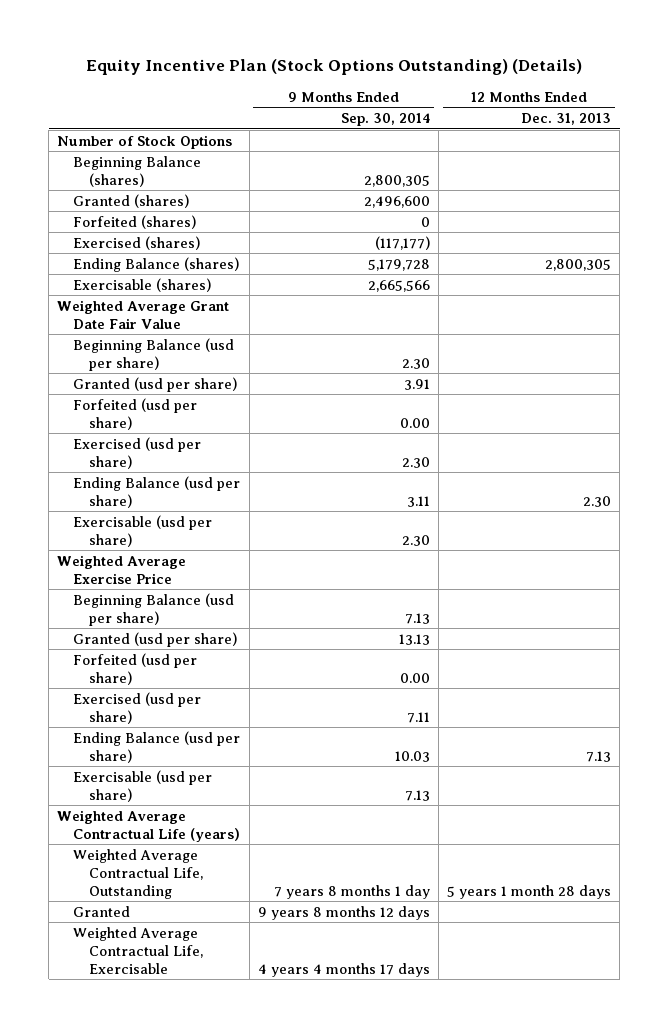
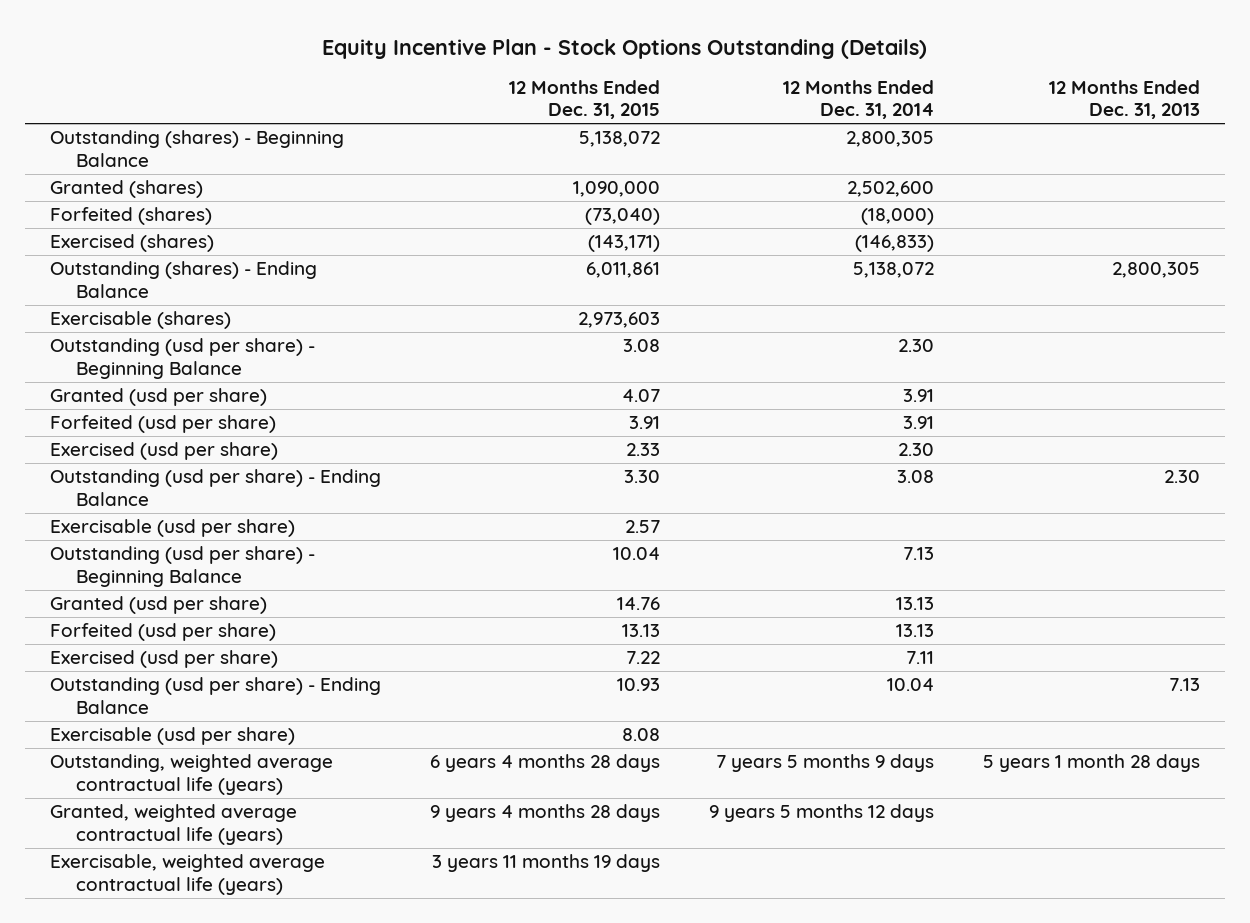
- Equity Incentive Plan (Stock Options Outstanding) (Details)
+ Equity Incentive Plan - Stock Options Outstanding (Details)
- | 9 Months Ended Sep. 30, 2014 | 12 Months Ended Dec. 31, 2013
+ | 12 Months Ended Dec. 31, 2015 | 12 Months Ended Dec. 31, 2014 | 12 Months Ended Dec. 31, 2013
- Number of Stock Options
- Beginning Balance (shares) | 2,800,305 |
+ Outstanding (shares) - Beginning Balance | 5,138,072 | 2,800,305 |
- Ending Balance (shares) | 5,179,728 | 2,800,305
+ Outstanding (shares) - Ending Balance | 6,011,861 | 5,138,072 | 2,800,305
- Weighted Average Grant Date Fair Value
- Beginning Balance (usd per share) | 2.30 |
+ Outstanding (usd per share) - Beginning Balance | 3.08 | 2.30 |
- Ending Balance (usd per share) | 3.11 | 2.30
+ Outstanding (usd per share) - Ending Balance | 3.30 | 3.08 | 2.30
- Weighted Average Exercise Price
- Beginning Balance (usd per share) | 7.13 |
+ Outstanding (usd per share) - Beginning Balance | 10.04 | 7.13 |
- Ending Balance (usd per share) | 10.03 | 7.13
+ Outstanding (usd per share) - Ending Balance | 10.93 | 10.04 | 7.13
- Weighted Average Contractual Life (years)
- Weighted Average Contractual Life, Outstanding | 7 years 8 months 1 day | 5 years 1 month 28 days
- Granted | 9 years 8 months 12 days |
- Weighted Average Contractual Life, Exercisable | 4 years 4 months 17 days |
+ Outstanding, weighted average contractual life (years) | 6 years 4 months 28 days | 7 years 5 months 9 days | 5 years 1 month 28 days
+ Granted, weighted average contractual life (years) | 9 years 4 months 28 days | 9 years 5 months 12 days |
+ Exercisable, weighted average contractual life (years) | 3 years 11 months 19 days | |

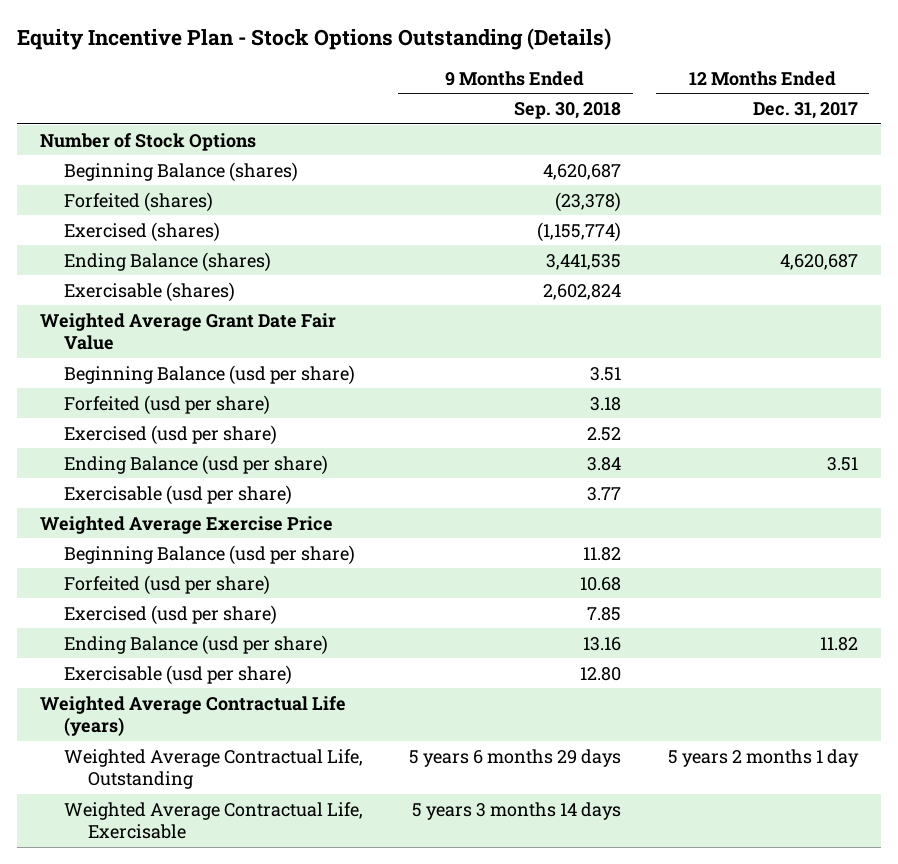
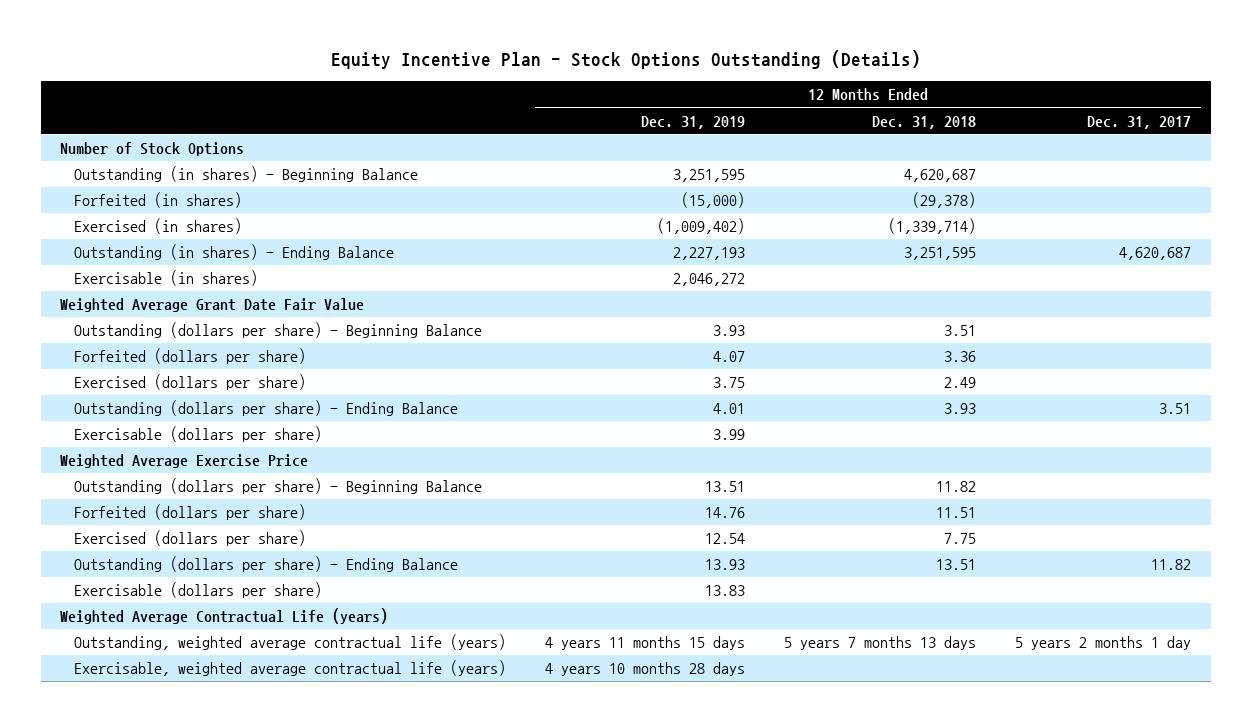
- | 9 Months Ended Sep. 30, 2018 | 12 Months Ended Dec. 31, 2017
+ | 12 Months Ended Dec. 31, 2019 | 12 Months Ended Dec. 31, 2018 | 12 Months Ended Dec. 31, 2017
- Beginning Balance (shares) | 4,620,687 |
- Forfeited (shares) | (23,378) |
- Exercised (shares) | (1,155,774) |
- Ending Balance (shares) | 3,441,535 | 4,620,687
- Exercisable (shares) | 2,602,824 |
+ Outstanding (in shares) - Beginning Balance | 3,251,595 | 4,620,687 |
+ Forfeited (in shares) | (15,000) | (29,378) |
+ Exercised (in shares) | (1,009,402) | (1,339,714) |
+ Outstanding (in shares) - Ending Balance | 2,227,193 | 3,251,595 | 4,620,687
+ Exercisable (in shares) | 2,046,272 | |
- Beginning Balance (usd per share) | 3.51 |
- Forfeited (usd per share) | 3.18 |
- Exercised (usd per share) | 2.52 |
- Ending Balance (usd per share) | 3.84 | 3.51
- Exercisable (usd per share) | 3.77 |
+ Outstanding (dollars per share) - Beginning Balance | 3.93 | 3.51 |
+ Forfeited (dollars per share) | 4.07 | 3.36 |
+ Exercised (dollars per share) | 3.75 | 2.49 |
+ Outstanding (dollars per share) - Ending Balance | 4.01 | 3.93 | 3.51
+ Exercisable (dollars per share) | 3.99 | |
- Beginning Balance (usd per share) | 11.82 |
- Forfeited (usd per share) | 10.68 |
- Exercised (usd per share) | 7.85 |
- Ending Balance (usd per share) | 13.16 | 11.82
- Exercisable (usd per share) | 12.80 |
+ Outstanding (dollars per share) - Beginning Balance | 13.51 | 11.82 |
+ Forfeited (dollars per share) | 14.76 | 11.51 |
+ Exercised (dollars per share) | 12.54 | 7.75 |
+ Outstanding (dollars per share) - Ending Balance | 13.93 | 13.51 | 11.82
+ Exercisable (dollars per share) | 13.83 | |
- Weighted Average Contractual Life, Outstanding | 5 years 6 months 29 days | 5 years 2 months 1 day
- Weighted Average Contractual Life, Exercisable | 5 years 3 months 14 days |
+ Outstanding, weighted average contractual life (years) | 4 years 11 months 15 days | 5 years 7 months 13 days | 5 years 2 months 1 day
+ Exercisable, weighted average contractual life (years) | 4 years 10 months 28 days | |

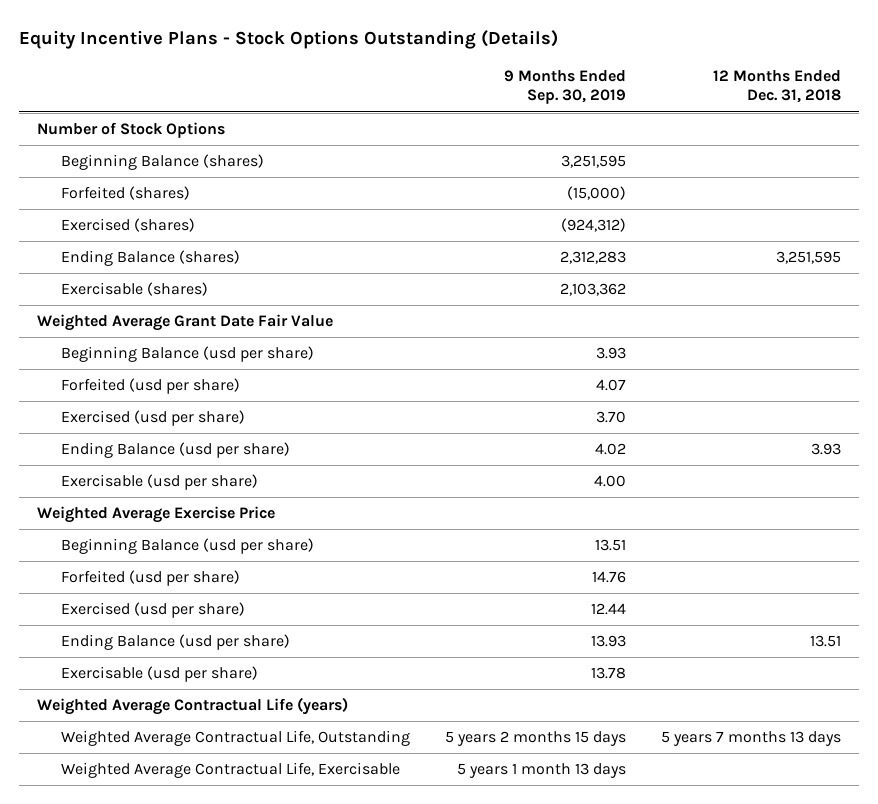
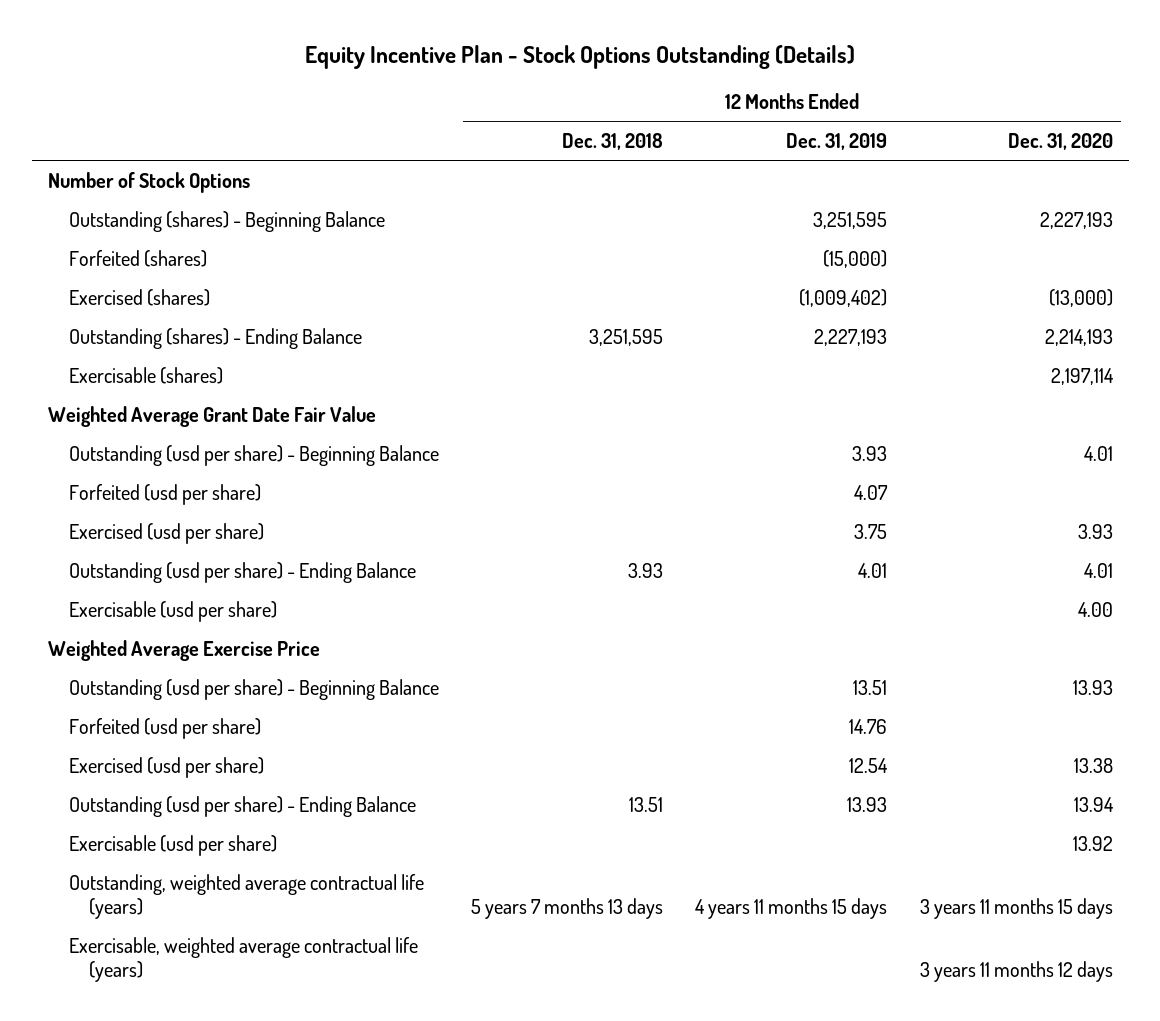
- Equity Incentive Plans - Stock Options Outstanding (Details)
+ Equity Incentive Plan - Stock Options Outstanding (Details)
- | 9 Months Ended Sep. 30, 2019 | 12 Months Ended Dec. 31, 2018
+ | 12 Months Ended Dec. 31, 2018 | 12 Months Ended Dec. 31, 2019 | 12 Months Ended Dec. 31, 2020
- Beginning Balance (shares) | 3,251,595 |
+ Outstanding (shares) - Beginning Balance | | 3,251,595 | 2,227,193
- Ending Balance (shares) | 2,312,283 | 3,251,595
+ Outstanding (shares) - Ending Balance | 3,251,595 | 2,227,193 | 2,214,193
- Beginning Balance (usd per share) | 3.93 |
+ Outstanding (usd per share) - Beginning Balance | | 3.93 | 4.01
- Ending Balance (usd per share) | 4.02 | 3.93
+ Outstanding (usd per share) - Ending Balance | 3.93 | 4.01 | 4.01
- Beginning Balance (usd per share) | 13.51 |
+ Outstanding (usd per share) - Beginning Balance | | 13.51 | 13.93
- Ending Balance (usd per share) | 13.93 | 13.51
+ Outstanding (usd per share) - Ending Balance | 13.51 | 13.93 | 13.94
- Weighted Average Contractual Life (years)
- Weighted Average Contractual Life, Outstanding | 5 years 2 months 15 days | 5 years 7 months 13 days
- Weighted Average Contractual Life, Exercisable | 5 years 1 month 13 days |
+ Outstanding, weighted average contractual life (years) | 5 years 7 months 13 days | 4 years 11 months 15 days | 3 years 11 months 15 days
+ Exercisable, weighted average contractual life (years) | | | 3 years 11 months 12 days

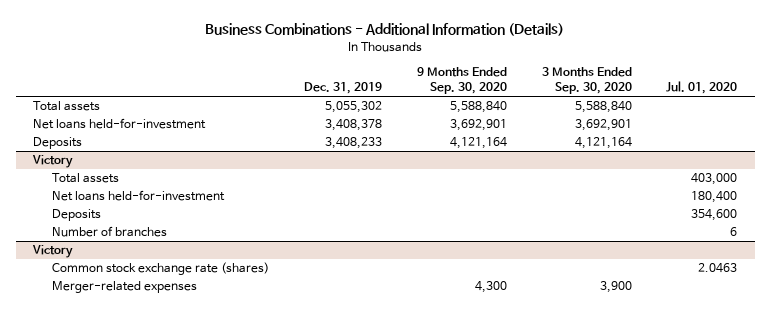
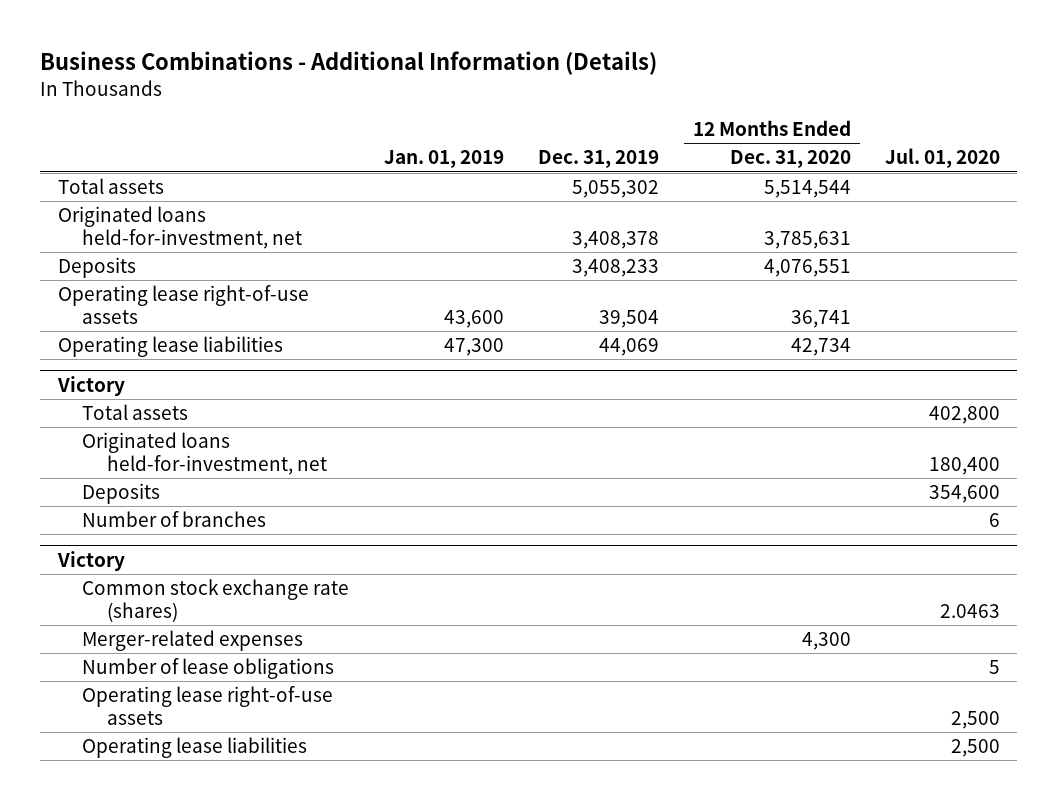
- | Dec. 31, 2019 | 9 Months Ended Sep. 30, 2020 | 3 Months Ended Sep. 30, 2020 | Jul. 01, 2020
+ | Jan. 01, 2019 | Dec. 31, 2019 | 12 Months Ended Dec. 31, 2020 | Jul. 01, 2020
- Net loans held-for-investment | 3,408,378 | 3,692,901 | 3,692,901 |
+ Originated loans held-for-investment, net | | 3,408,378 | 3,785,631 |
+ Operating lease right-of-use assets | 43,600 | 39,504 | 36,741 |
+ Operating lease liabilities | 47,300 | 44,069 | 42,734 |
@ Victory
- Total assets | | | | 403,000
- Net loans held-for-investment | | | | 180,400
+ Total assets | | | | 402,800
+ Originated loans held-for-investment, net | | | | 180,400
+ Number of lease obligations | | | | 5
+ Operating lease right-of-use assets | | | | 2,500
+ Operating lease liabilities | | | | 2,500

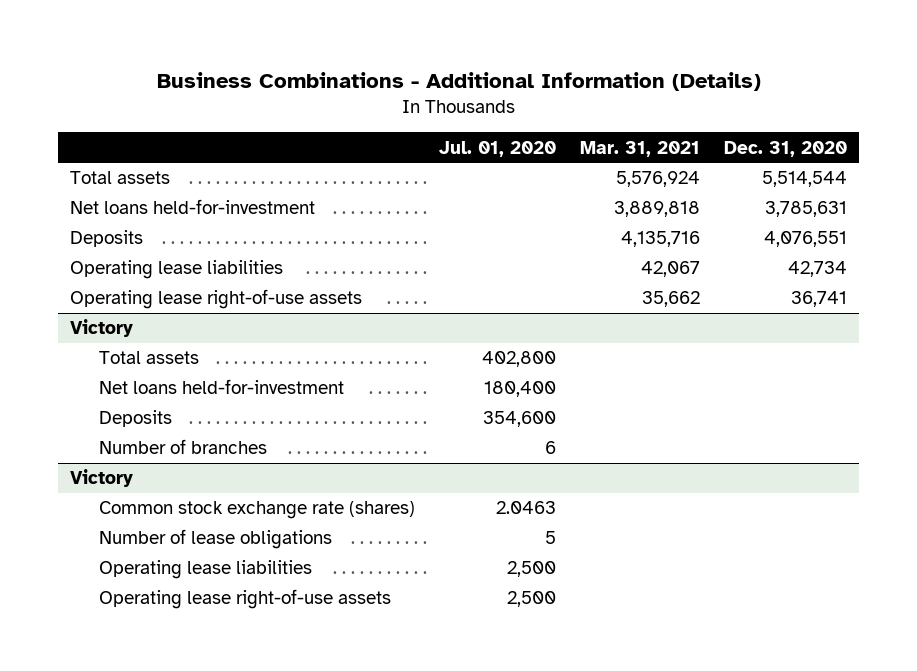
- | Jan. 01, 2019 | Dec. 31, 2019 | 12 Months Ended Dec. 31, 2020 | Jul. 01, 2020
+ | Jul. 01, 2020 | Mar. 31, 2021 | Dec. 31, 2020
- Originated loans held-for-investment, net | | 3,408,378 | 3,785,631 |
+ Net loans held-for-investment | | 3,889,818 | 3,785,631
moved down: Operating lease right-of-use assets | | 35,662 | 36,741
@ Victory
- Originated loans held-for-investment, net | | | | 180,400
+ Net loans held-for-investment | 180,400 | |
- Merger-related expenses | | | 4,300 |
moved down: Operating lease right-of-use assets | 2,500 | |

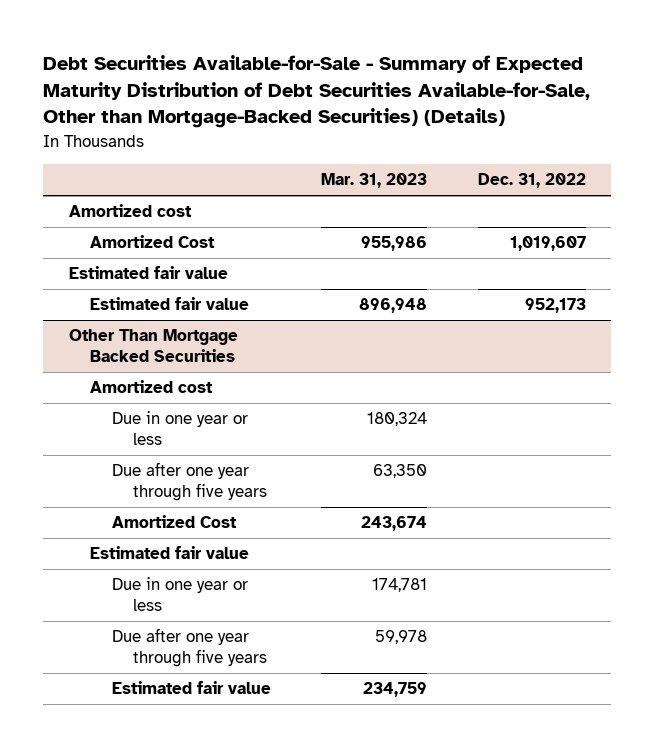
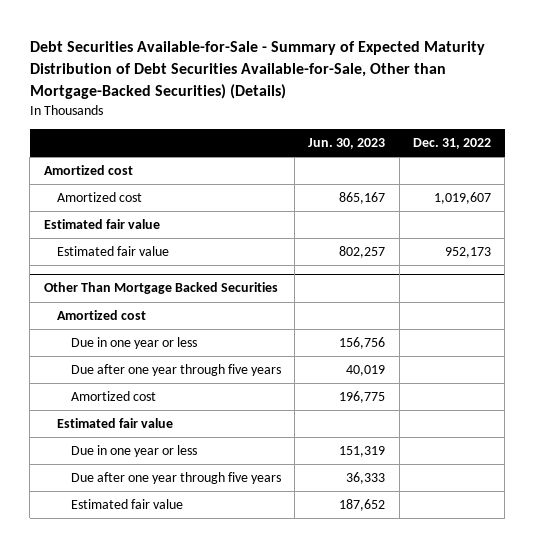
- | Mar. 31, 2023 | Dec. 31, 2022
+ | Jun. 30, 2023 | Dec. 31, 2022
- Amortized Cost | 955,986 | 1,019,607
+ Amortized cost | 865,167 | 1,019,607
@ Other Than Mortgage Backed Securities
- Amortized Cost | 243,674 |
+ Amortized cost | 196,775 |

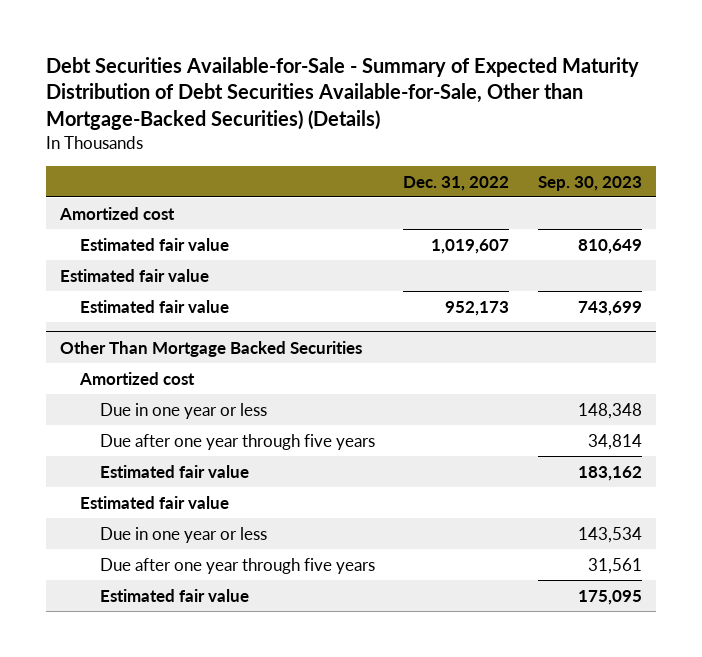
- | Jun. 30, 2023 | Dec. 31, 2022
+ | Dec. 31, 2022 | Sep. 30, 2023
- Amortized cost | 865,167 | 1,019,607
+ Estimated fair value | 1,019,607 | 810,649
@ Other Than Mortgage Backed Securities
- Amortized cost | 196,775 |
+ Estimated fair value

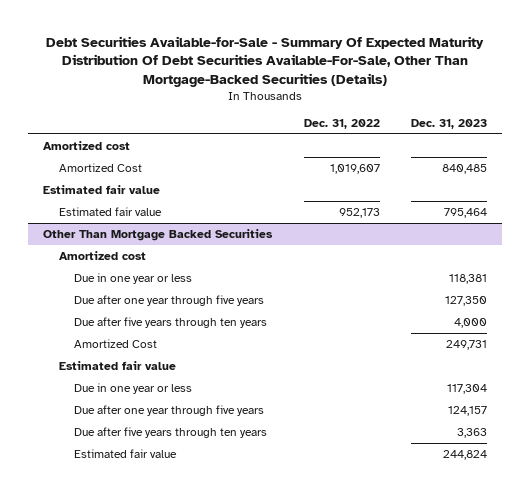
- Debt Securities Available-for-Sale - Summary of Expected Maturity Distribution of Debt Securities Available-for-Sale, Other than Mortgage-Backed Securities) (Details)
+ Debt Securities Available-for-Sale - Summary Of Expected Maturity Distribution Of Debt Securities Available-For-Sale, Other Than Mortgage-Backed Securities (Details)
- | Dec. 31, 2022 | Sep. 30, 2023
+ | Dec. 31, 2022 | Dec. 31, 2023
- Estimated fair value | 1,019,607 | 810,649
+ Amortized Cost | 1,019,607 | 840,485
@ Other Than Mortgage Backed Securities
- Estimated fair value | | 183,162
+ Due after five years through ten years | | 4,000
+ Amortized Cost | | 249,731
+ Due after five years through ten years | | 3,363

